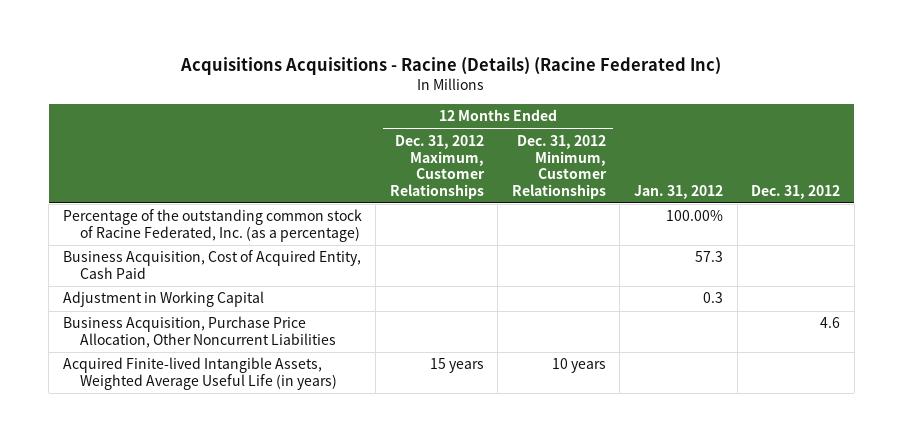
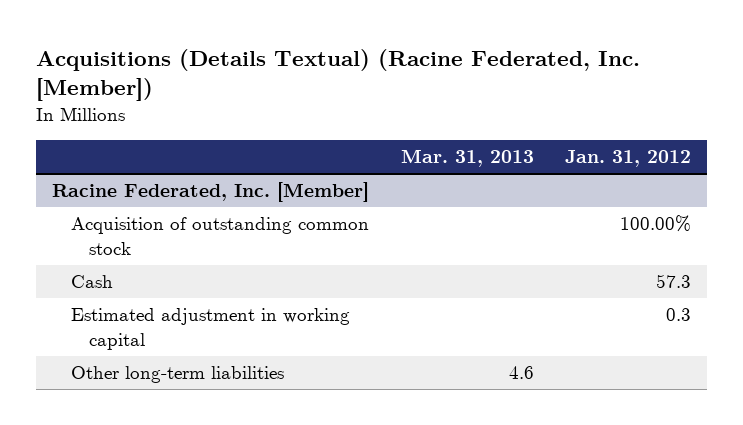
- Acquisitions Acquisitions - Racine (Details) (Racine Federated Inc)
+ Acquisitions (Details Textual) (Racine Federated, Inc. [Member])
- | 12 Months Ended Dec. 31, 2012 Maximum, Customer Relationships | 12 Months Ended Dec. 31, 2012 Minimum, Customer Relationships | Jan. 31, 2012 | Dec. 31, 2012
+ | Mar. 31, 2013 | Jan. 31, 2012
- Percentage of the outstanding common stock of Racine Federated, Inc. (as a percentage) | | | 100.00% |
- Business Acquisition, Cost of Acquired Entity, Cash Paid | | | 57.3 |
- Adjustment in Working Capital | | | 0.3 |
- Business Acquisition, Purchase Price Allocation, Other Noncurrent Liabilities | | | | 4.6
- Acquired Finite-lived Intangible Assets, Weighted Average Useful Life (in years) | 15 years | 10 years | |
+ Racine Federated, Inc. [Member]
+ Acquisition of outstanding common stock | | 100.00%
+ Cash | | 57.3
+ Estimated adjustment in working capital | | 0.3
+ Other long-term liabilities | 4.6 |

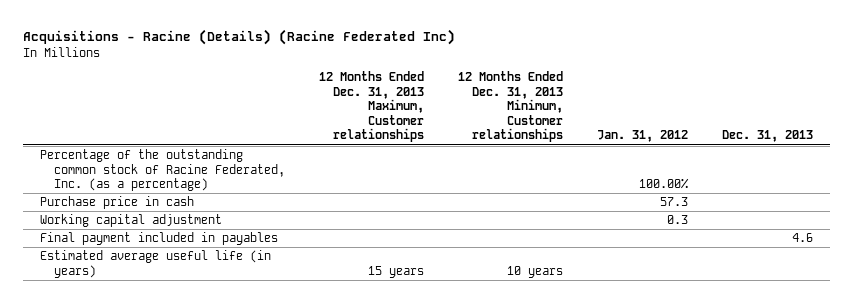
- Acquisitions (Details Textual) (Racine Federated, Inc. [Member])
+ Acquisitions - Racine (Details) (Racine Federated Inc)
- | Mar. 31, 2013 | Jan. 31, 2012
+ | 12 Months Ended Dec. 31, 2013 Maximum, Customer relationships | 12 Months Ended Dec. 31, 2013 Minimum, Customer relationships | Jan. 31, 2012 | Dec. 31, 2013
- Racine Federated, Inc. [Member]
- Acquisition of outstanding common stock | | 100.00%
- Cash | | 57.3
- Estimated adjustment in working capital | | 0.3
- Other long-term liabilities | 4.6 |
+ Percentage of the outstanding common stock of Racine Federated, Inc. (as a percentage) | | | 100.00% |
+ Purchase price in cash | | | 57.3 |
+ Working capital adjustment | | | 0.3 |
+ Final payment included in payables | | | | 4.6
+ Estimated average useful life (in years) | 15 years | 10 years | |

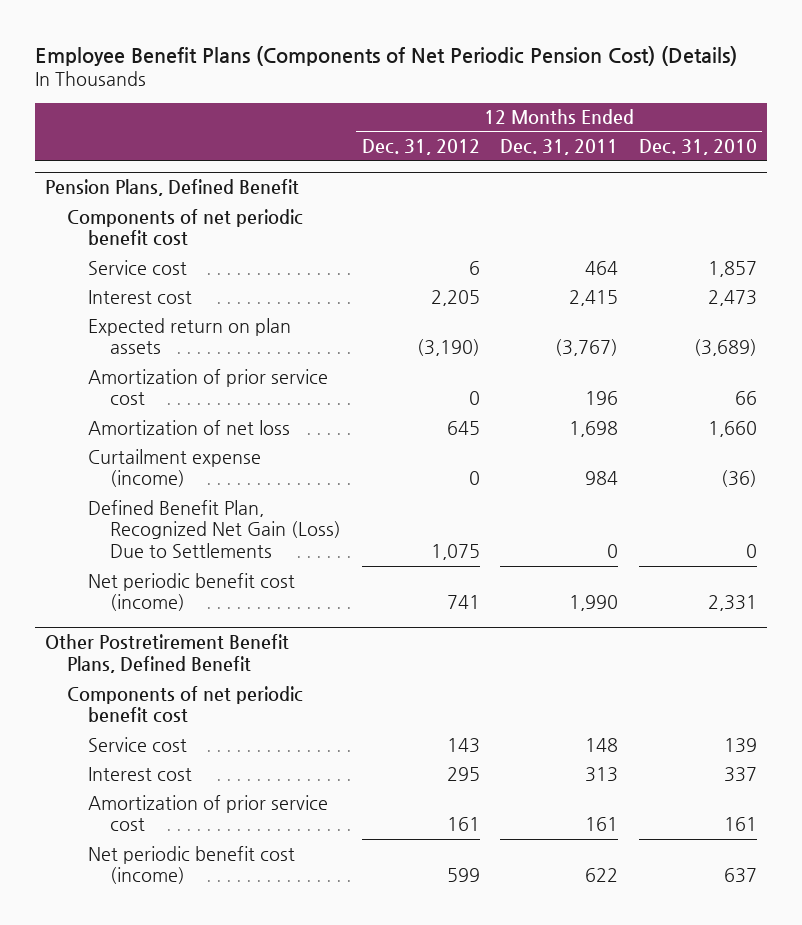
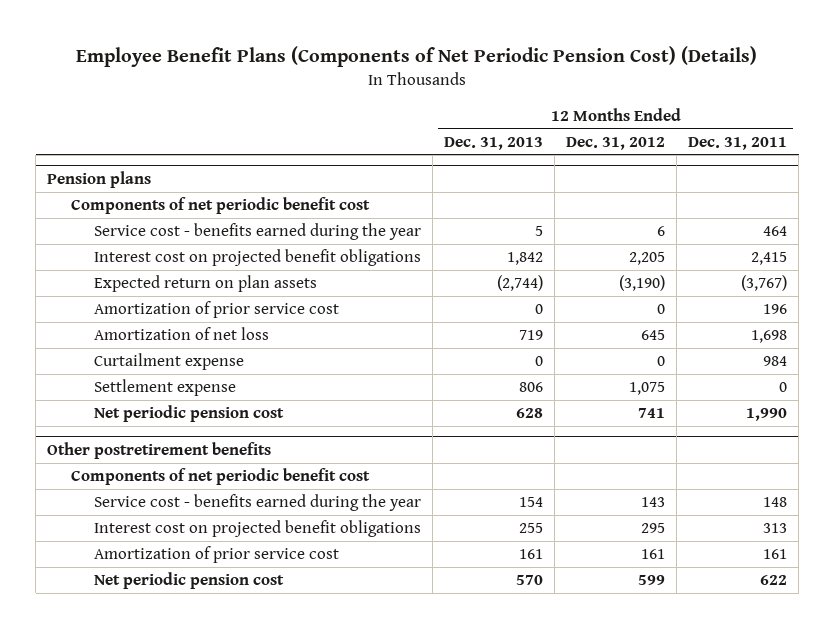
- | 12 Months Ended Dec. 31, 2012 | 12 Months Ended Dec. 31, 2011 | 12 Months Ended Dec. 31, 2010
+ | 12 Months Ended Dec. 31, 2013 | 12 Months Ended Dec. 31, 2012 | 12 Months Ended Dec. 31, 2011
- Pension Plans, Defined Benefit
+ Pension plans
- Service cost | 6 | 464 | 1,857
- Interest cost | 2,205 | 2,415 | 2,473
+ Service cost - benefits earned during the year | 5 | 6 | 464
+ Interest cost on projected benefit obligations | 1,842 | 2,205 | 2,415
- Curtailment expense (income) | 0 | 984 | (36)
- Defined Benefit Plan, Recognized Net Gain (Loss) Due to Settlements | 1,075 | 0 | 0
- Net periodic benefit cost (income) | 741 | 1,990 | 2,331
- Other Postretirement Benefit Plans, Defined Benefit
+ Curtailment expense | 0 | 0 | 984
+ Settlement expense | 806 | 1,075 | 0
+ Net periodic pension cost | 628 | 741 | 1,990
+ Other postretirement benefits
- Service cost | 143 | 148 | 139
- Interest cost | 295 | 313 | 337
+ Service cost - benefits earned during the year | 154 | 143 | 148
+ Interest cost on projected benefit obligations | 255 | 295 | 313
- Net periodic benefit cost (income) | 599 | 622 | 637
+ Net periodic pension cost | 570 | 599 | 622

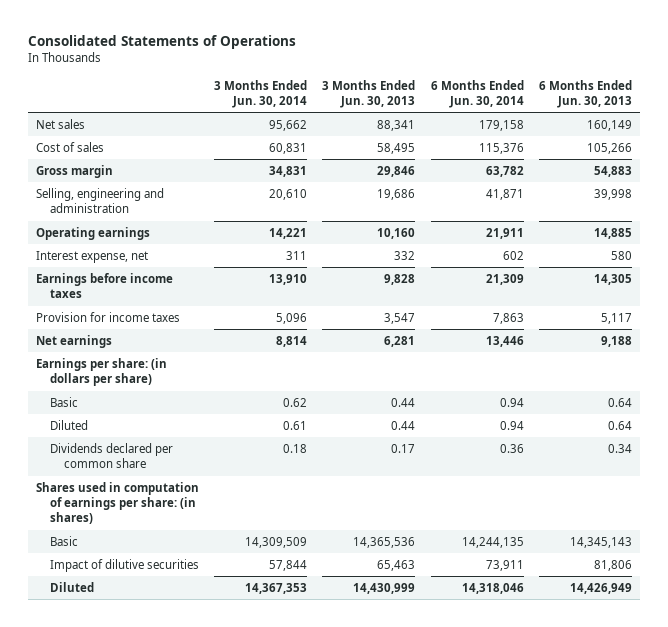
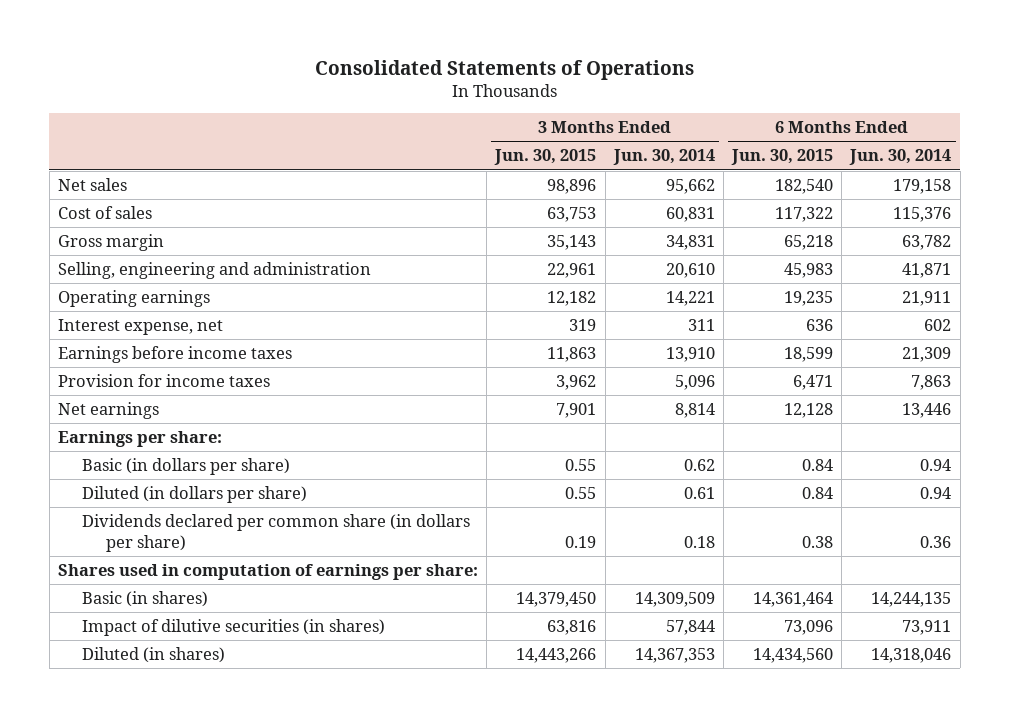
- | 3 Months Ended Jun. 30, 2014 | 3 Months Ended Jun. 30, 2013 | 6 Months Ended Jun. 30, 2014 | 6 Months Ended Jun. 30, 2013
+ | 3 Months Ended Jun. 30, 2015 | 3 Months Ended Jun. 30, 2014 | 6 Months Ended Jun. 30, 2015 | 6 Months Ended Jun. 30, 2014
- Earnings per share: (in dollars per share)
- Basic | 0.62 | 0.44 | 0.94 | 0.64
- Diluted | 0.61 | 0.44 | 0.94 | 0.64
- Dividends declared per common share | 0.18 | 0.17 | 0.36 | 0.34
- Shares used in computation of earnings per share: (in shares)
- Basic | 14,309,509 | 14,365,536 | 14,244,135 | 14,345,143
- Impact of dilutive securities | 57,844 | 65,463 | 73,911 | 81,806
- Diluted | 14,367,353 | 14,430,999 | 14,318,046 | 14,426,949
+ Earnings per share:
+ Basic (in dollars per share) | 0.55 | 0.62 | 0.84 | 0.94
+ Diluted (in dollars per share) | 0.55 | 0.61 | 0.84 | 0.94
+ Dividends declared per common share (in dollars per share) | 0.19 | 0.18 | 0.38 | 0.36
+ Shares used in computation of earnings per share:
+ Basic (in shares) | 14,379,450 | 14,309,509 | 14,361,464 | 14,244,135
+ Impact of dilutive securities (in shares) | 63,816 | 57,844 | 73,096 | 73,911
+ Diluted (in shares) | 14,443,266 | 14,367,353 | 14,434,560 | 14,318,046

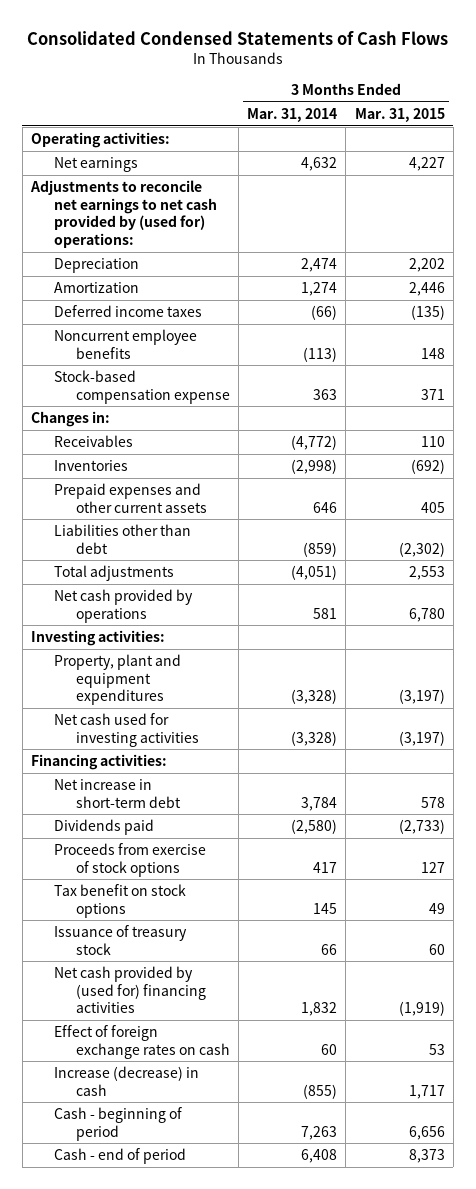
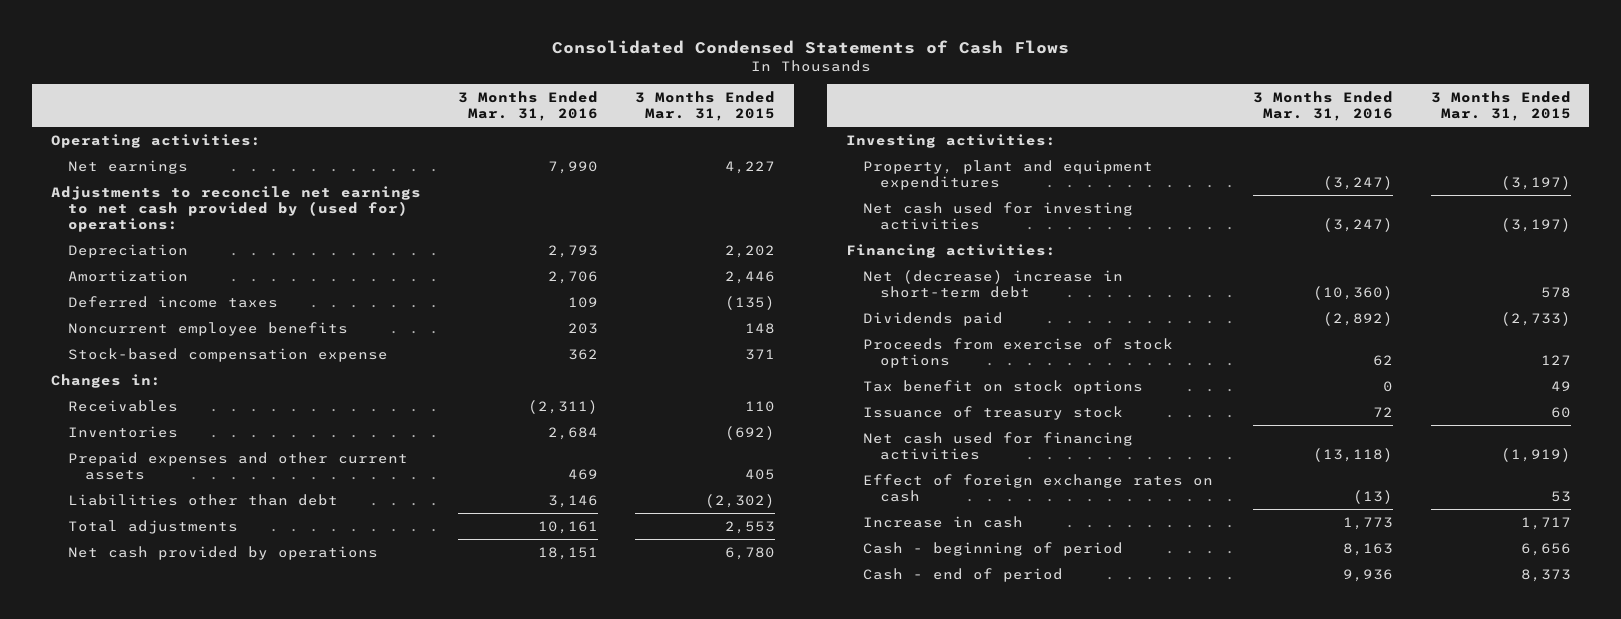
- | 3 Months Ended Mar. 31, 2014 | 3 Months Ended Mar. 31, 2015
+ | 3 Months Ended Mar. 31, 2016 | 3 Months Ended Mar. 31, 2015
- Net increase in short-term debt | 3,784 | 578
+ Net (decrease) increase in short-term debt | (10,360) | 578
- Net cash provided by (used for) financing activities | 1,832 | (1,919)
+ Net cash used for financing activities | (13,118) | (1,919)
- Increase (decrease) in cash | (855) | 1,717
+ Increase in cash | 1,773 | 1,717

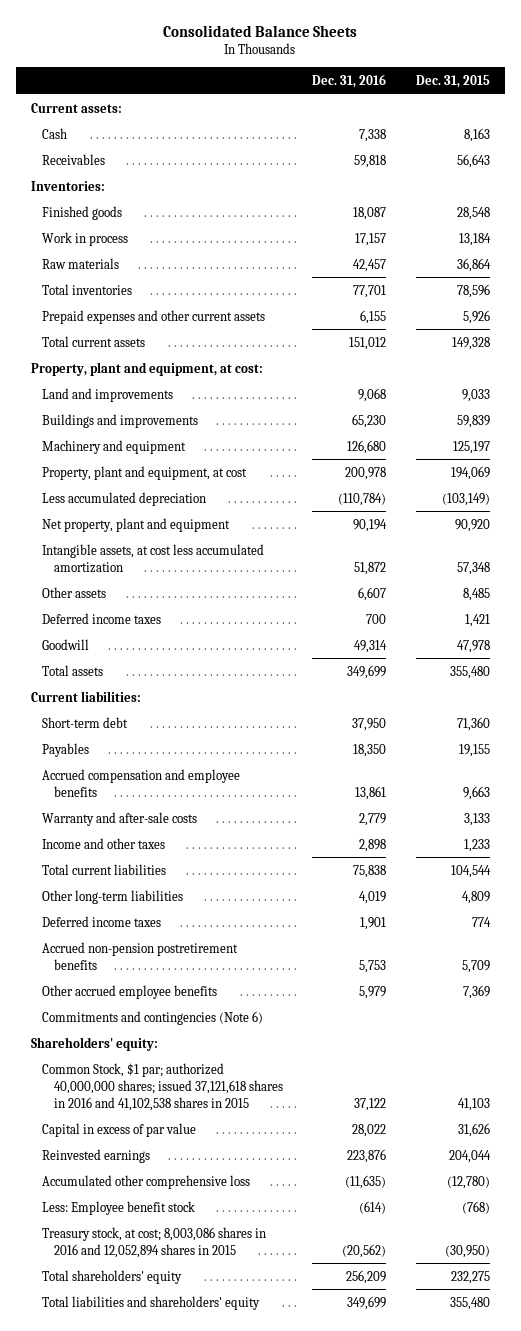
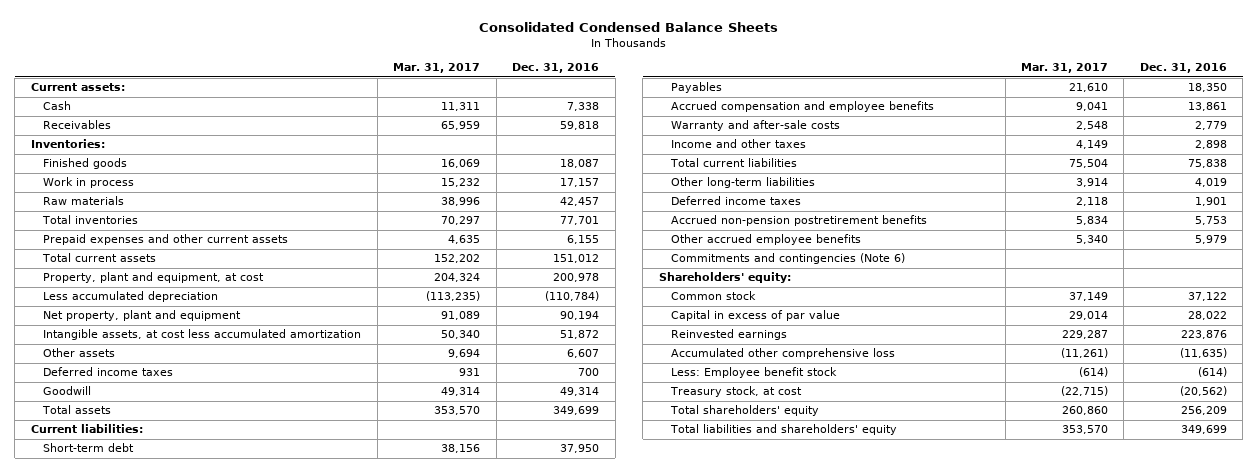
- Consolidated Balance Sheets
+ Consolidated Condensed Balance Sheets
- | Dec. 31, 2016 | Dec. 31, 2015
+ | Mar. 31, 2017 | Dec. 31, 2016
- Property, plant and equipment, at cost:
- Land and improvements | 9,068 | 9,033
- Buildings and improvements | 65,230 | 59,839
- Machinery and equipment | 126,680 | 125,197
- Common Stock, $1 par; authorized 40,000,000 shares; issued 37,121,618 shares in 2016 and 41,102,538 shares in 2015 | 37,122 | 41,103
+ Common stock | 37,149 | 37,122
- Treasury stock, at cost; 8,003,086 shares in 2016 and 12,052,894 shares in 2015 | (20,562) | (30,950)
+ Treasury stock, at cost | (22,715) | (20,562)

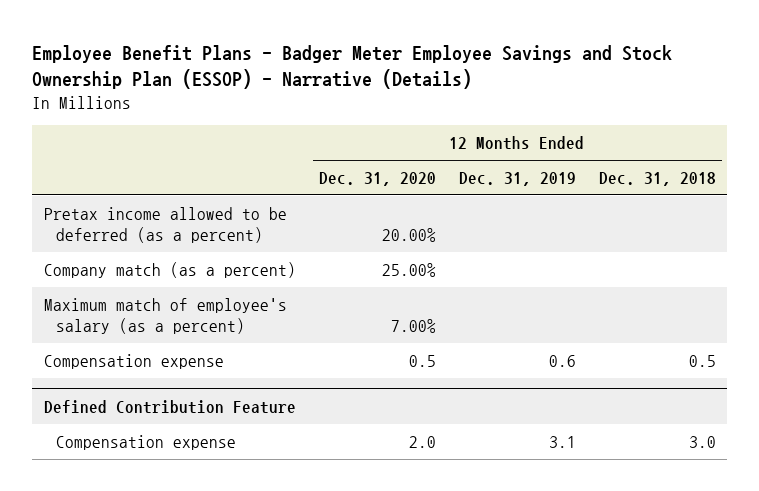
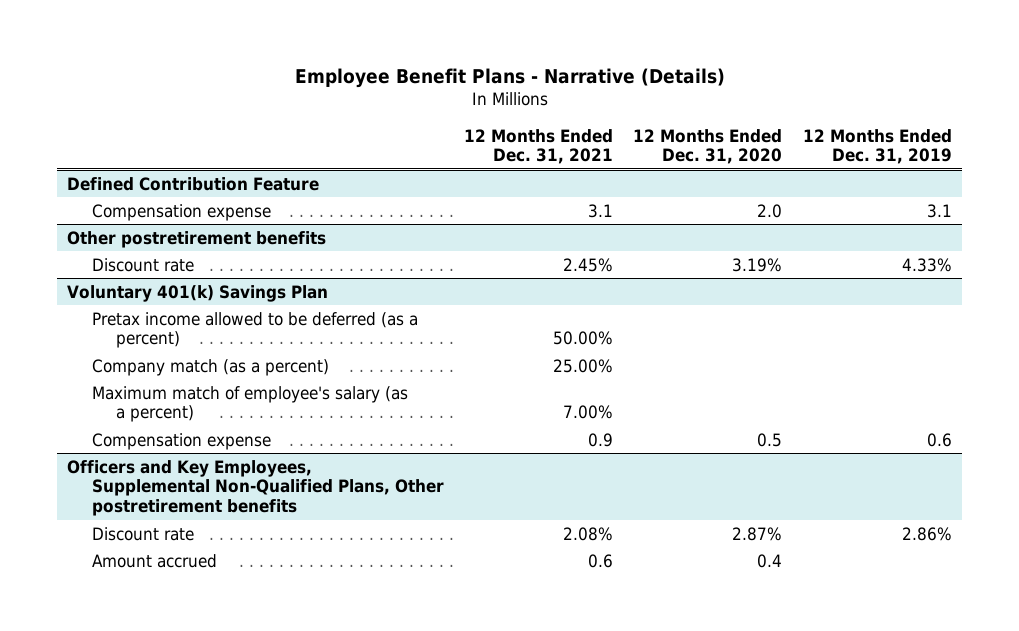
- Employee Benefit Plans - Badger Meter Employee Savings and Stock Ownership Plan (ESSOP) - Narrative (Details)
+ Employee Benefit Plans - Narrative (Details)
- | 12 Months Ended Dec. 31, 2020 | 12 Months Ended Dec. 31, 2019 | 12 Months Ended Dec. 31, 2018
+ | 12 Months Ended Dec. 31, 2021 | 12 Months Ended Dec. 31, 2020 | 12 Months Ended Dec. 31, 2019
- Pretax income allowed to be deferred (as a percent) | 20.00% | |
- Company match (as a percent) | 25.00% | |
- Maximum match of employee's salary (as a percent) | 7.00% | |
- Compensation expense | 0.5 | 0.6 | 0.5
+ Other postretirement benefits
+ Discount rate | 2.45% | 3.19% | 4.33%
+ Voluntary 401(k) Savings Plan
+ Pretax income allowed to be deferred (as a percent) | 50.00% | |
+ Company match (as a percent) | 25.00% | |
+ Maximum match of employee's salary (as a percent) | 7.00% | |
+ Compensation expense | 0.9 | 0.5 | 0.6
+ Officers and Key Employees, Supplemental Non-Qualified Plans, Other postretirement benefits
+ Discount rate | 2.08% | 2.87% | 2.86%
+ Amount accrued | 0.6 | 0.4 |

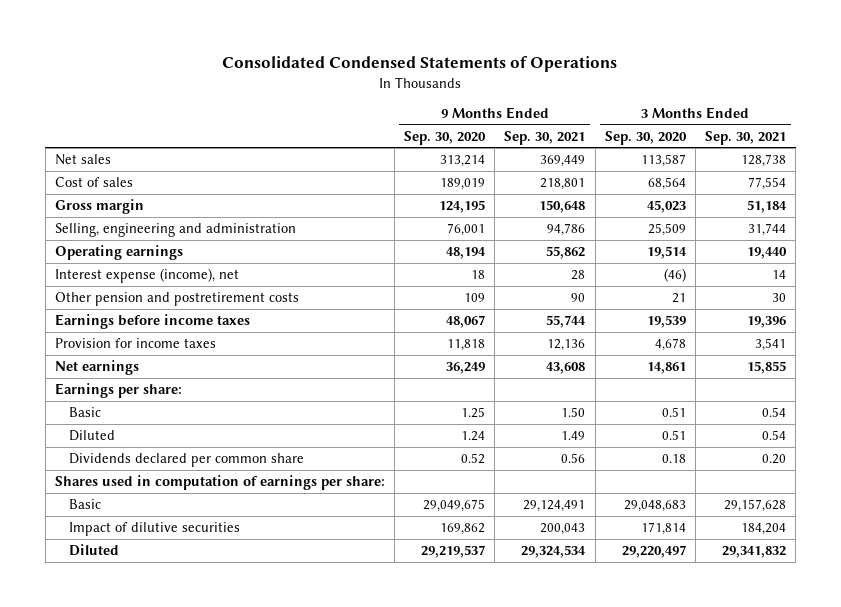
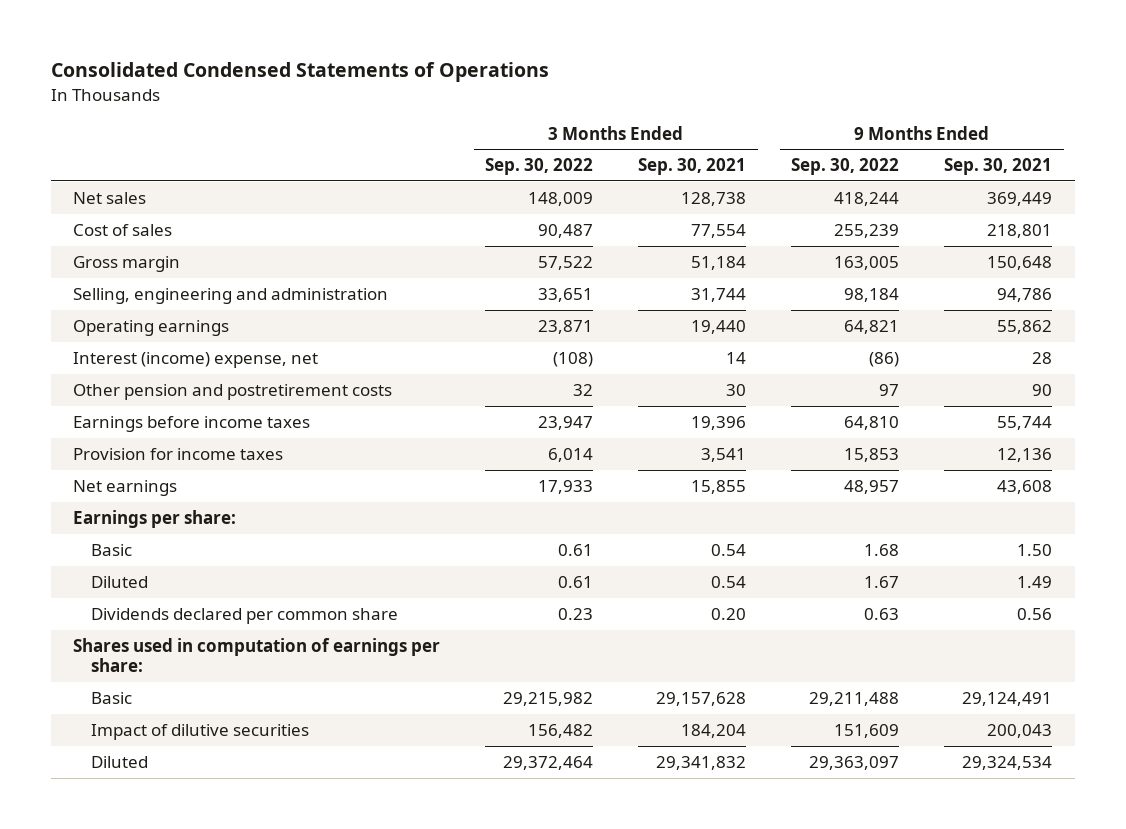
- | 9 Months Ended Sep. 30, 2020 | 9 Months Ended Sep. 30, 2021 | 3 Months Ended Sep. 30, 2020 | 3 Months Ended Sep. 30, 2021
+ | 3 Months Ended Sep. 30, 2022 | 3 Months Ended Sep. 30, 2021 | 9 Months Ended Sep. 30, 2022 | 9 Months Ended Sep. 30, 2021
- Interest expense (income), net | 18 | 28 | (46) | 14
+ Interest (income) expense, net | (108) | 14 | (86) | 28

